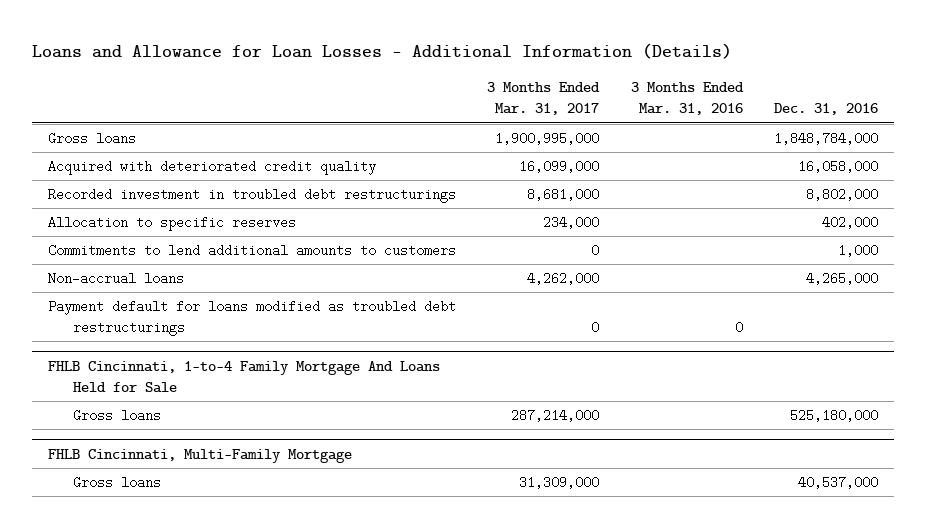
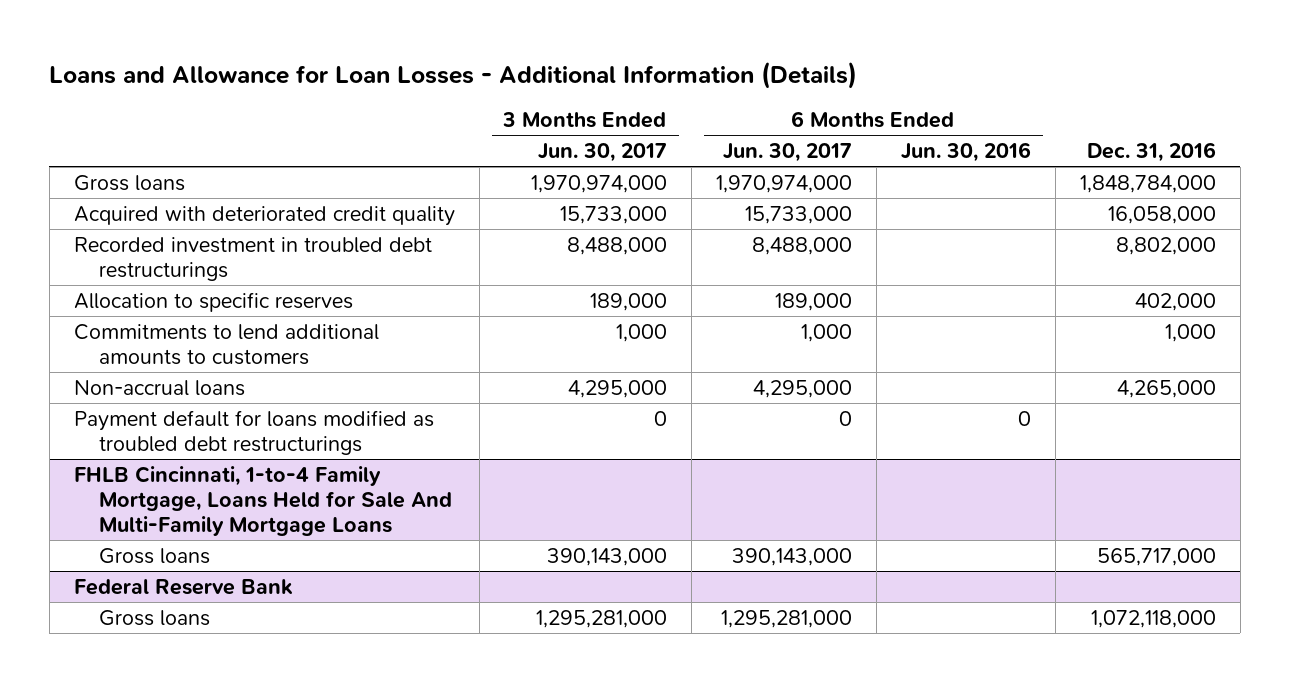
- | 3 Months Ended Mar. 31, 2017 | 3 Months Ended Mar. 31, 2016 | Dec. 31, 2016
+ | 3 Months Ended Jun. 30, 2017 | 6 Months Ended Jun. 30, 2017 | 6 Months Ended Jun. 30, 2016 | Dec. 31, 2016
- FHLB Cincinnati, 1-to-4 Family Mortgage And Loans Held for Sale
- Gross loans | 287,214,000 | | 525,180,000
- FHLB Cincinnati, Multi-Family Mortgage
- Gross loans | 31,309,000 | | 40,537,000
+ FHLB Cincinnati, 1-to-4 Family Mortgage, Loans Held for Sale And Multi-Family Mortgage Loans
+ Gross loans | 390,143,000 | 390,143,000 | | 565,717,000
+ Federal Reserve Bank
+ Gross loans | 1,295,281,000 | 1,295,281,000 | | 1,072,118,000

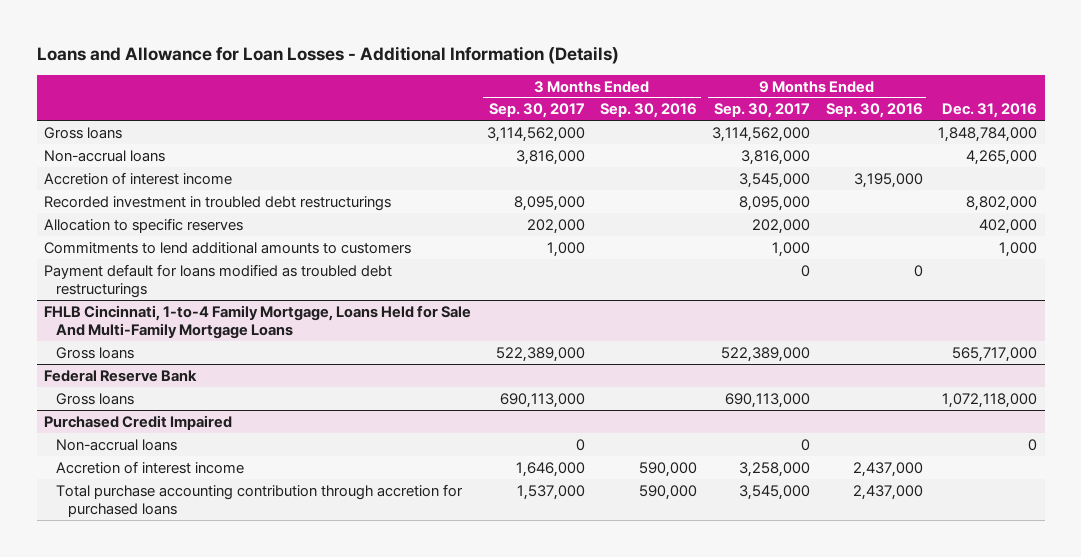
- | 3 Months Ended Jun. 30, 2017 | 6 Months Ended Jun. 30, 2017 | 6 Months Ended Jun. 30, 2016 | Dec. 31, 2016
+ | 3 Months Ended Sep. 30, 2017 | 3 Months Ended Sep. 30, 2016 | 9 Months Ended Sep. 30, 2017 | 9 Months Ended Sep. 30, 2016 | Dec. 31, 2016
- Acquired with deteriorated credit quality | 15,733,000 | 15,733,000 | | 16,058,000
moved up: Non-accrual loans | 3,816,000 | | 3,816,000 | | 4,265,000
+ Accretion of interest income | | | 3,545,000 | 3,195,000 |
+ Purchased Credit Impaired
+ Non-accrual loans | 0 | | 0 | | 0
+ Accretion of interest income | 1,646,000 | 590,000 | 3,258,000 | 2,437,000 |
+ Total purchase accounting contribution through accretion for purchased loans | 1,537,000 | 590,000 | 3,545,000 | 2,437,000 |

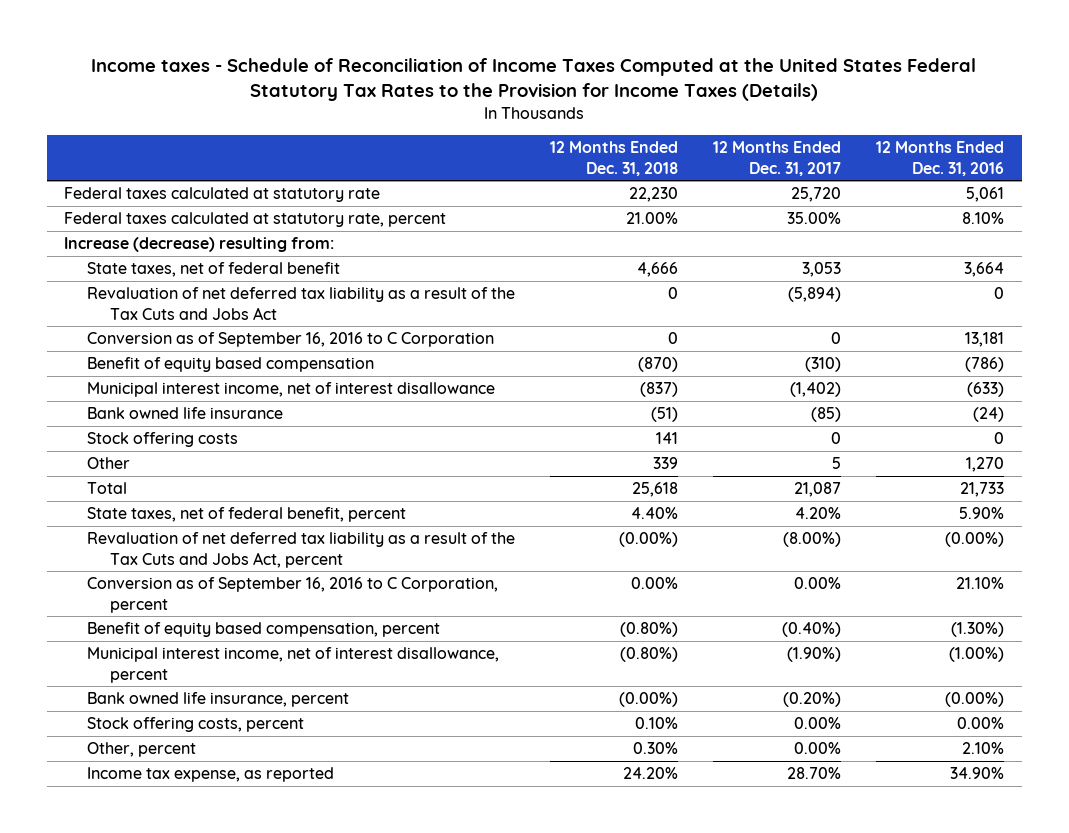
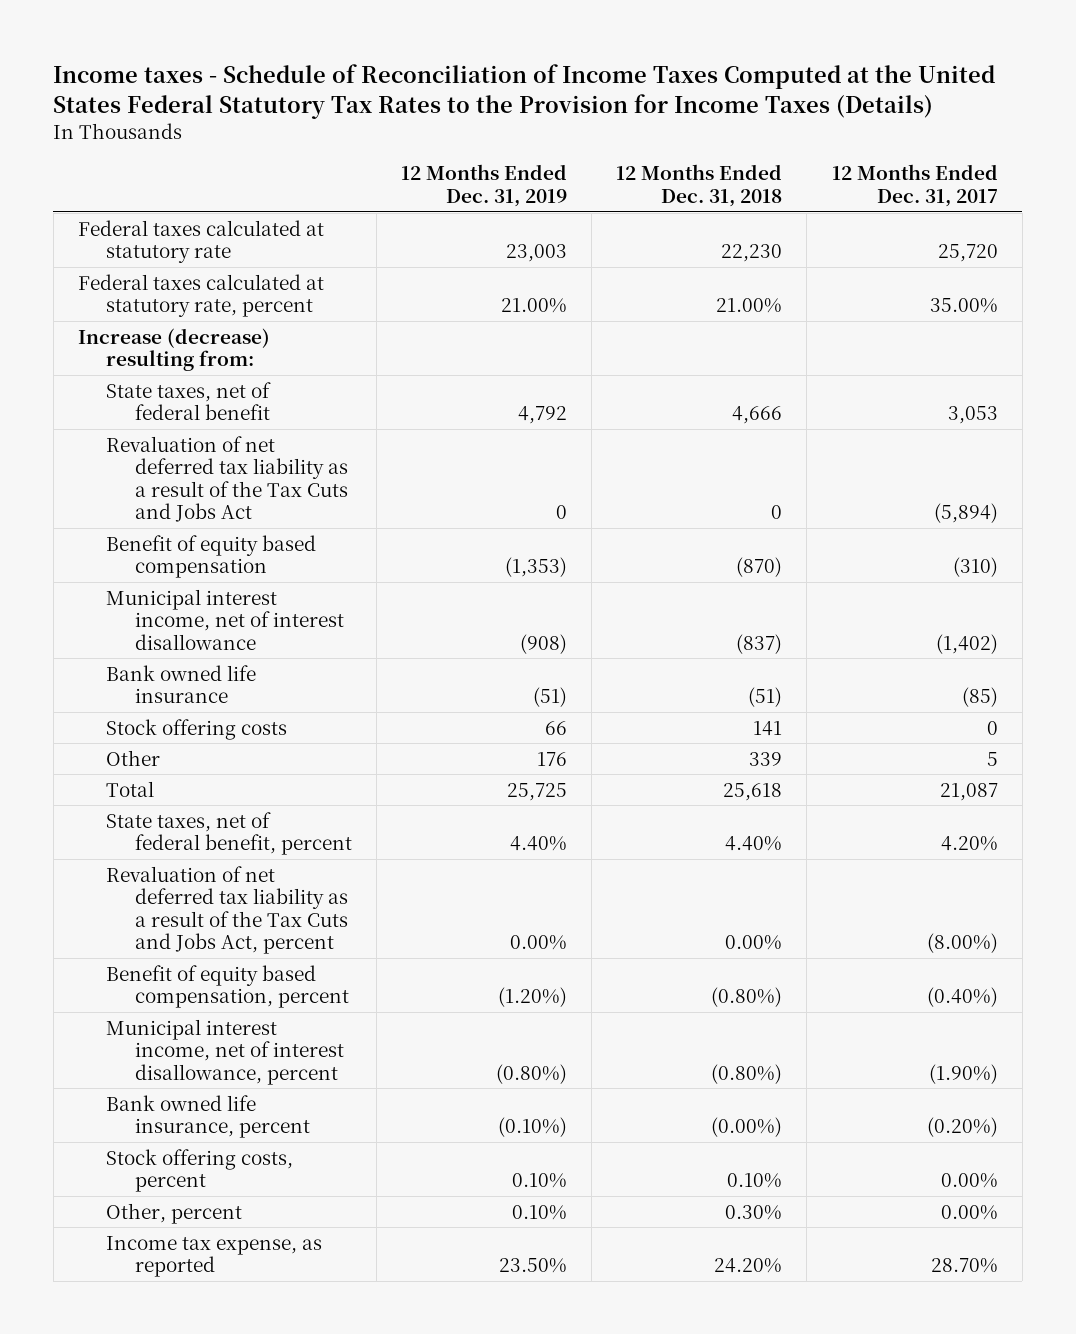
- | 12 Months Ended Dec. 31, 2018 | 12 Months Ended Dec. 31, 2017 | 12 Months Ended Dec. 31, 2016
+ | 12 Months Ended Dec. 31, 2019 | 12 Months Ended Dec. 31, 2018 | 12 Months Ended Dec. 31, 2017
- Conversion as of September 16, 2016 to C Corporation | 0 | 0 | 13,181
- Revaluation of net deferred tax liability as a result of the Tax Cuts and Jobs Act, percent | (0.00%) | (8.00%) | (0.00%)
- Conversion as of September 16, 2016 to C Corporation, percent | 0.00% | 0.00% | 21.10%
+ Revaluation of net deferred tax liability as a result of the Tax Cuts and Jobs Act, percent | 0.00% | 0.00% | (8.00%)

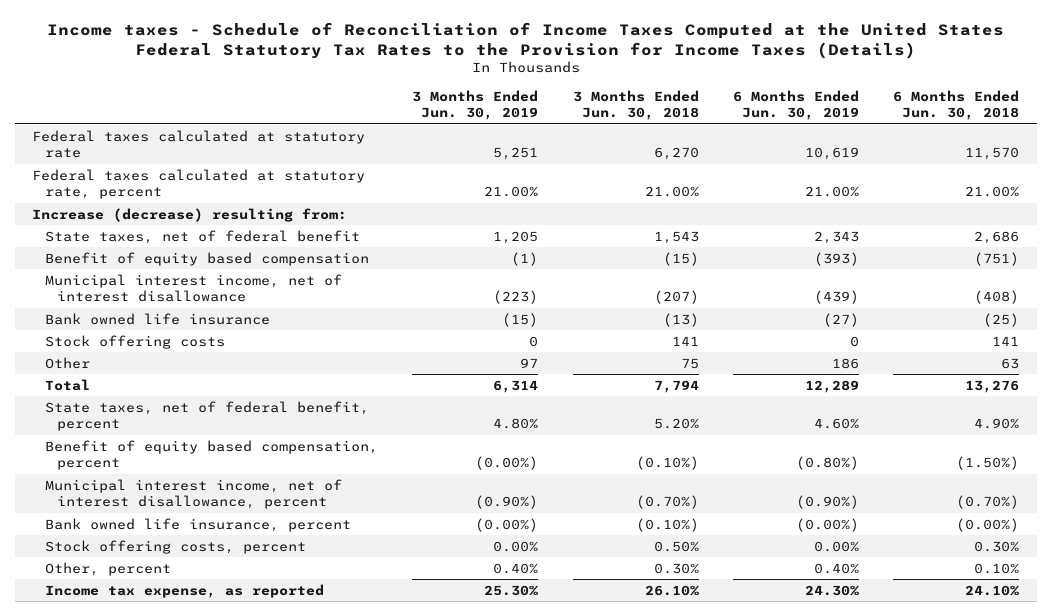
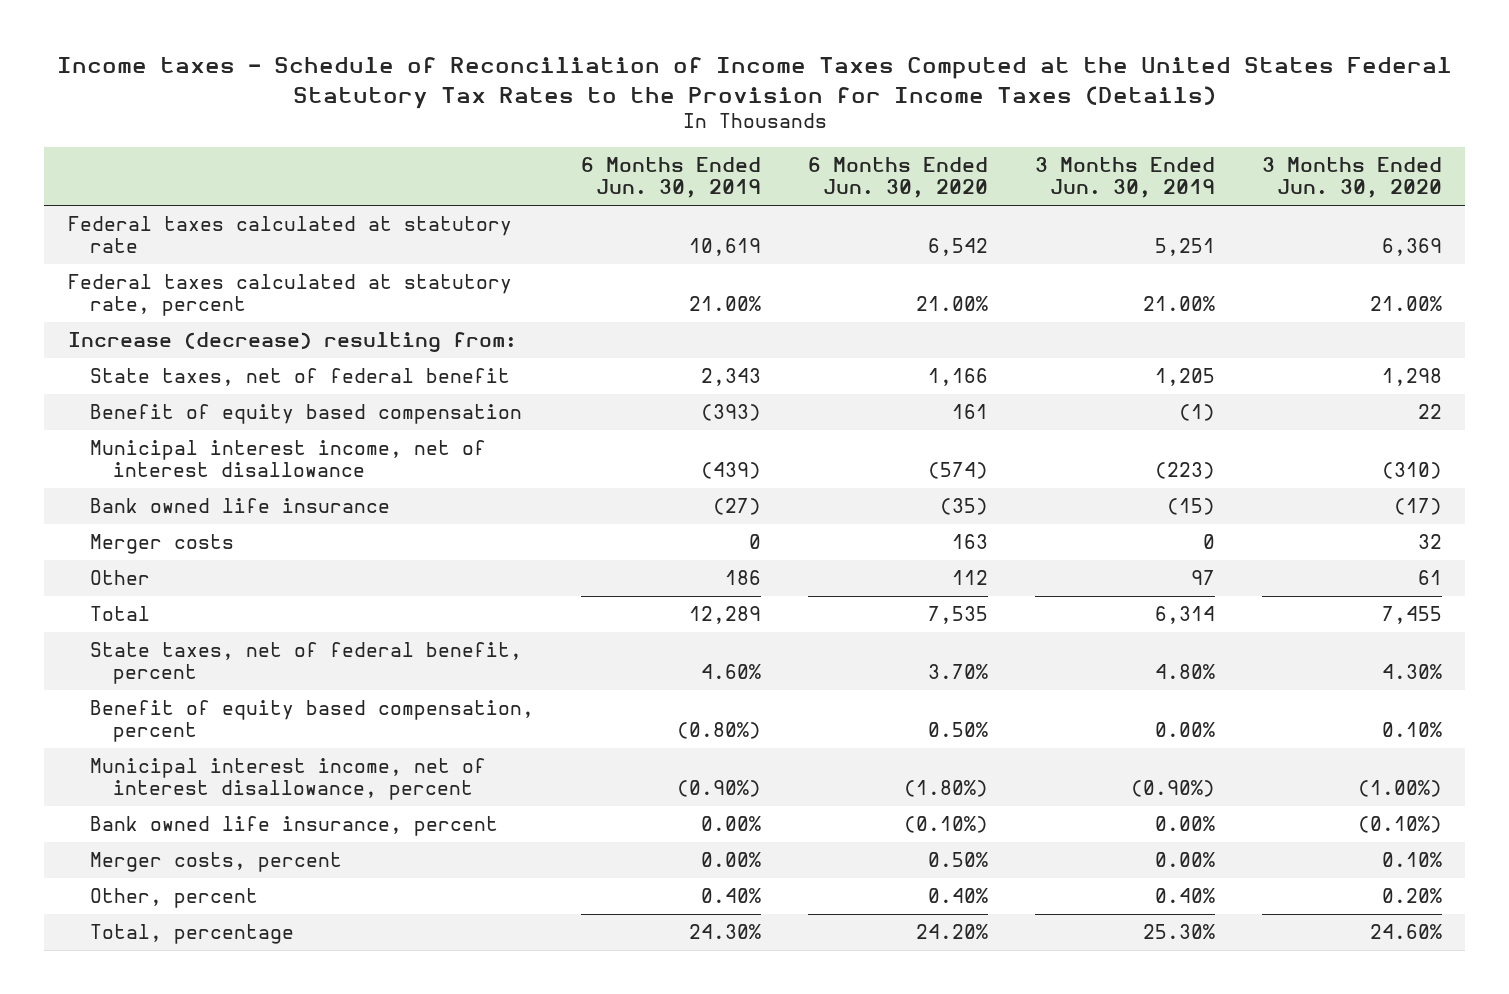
- | 3 Months Ended Jun. 30, 2019 | 3 Months Ended Jun. 30, 2018 | 6 Months Ended Jun. 30, 2019 | 6 Months Ended Jun. 30, 2018
+ | 6 Months Ended Jun. 30, 2019 | 6 Months Ended Jun. 30, 2020 | 3 Months Ended Jun. 30, 2019 | 3 Months Ended Jun. 30, 2020
- Stock offering costs | 0 | 141 | 0 | 141
+ Merger costs | 0 | 163 | 0 | 32
- Benefit of equity based compensation, percent | (0.00%) | (0.10%) | (0.80%) | (1.50%)
+ Benefit of equity based compensation, percent | (0.80%) | 0.50% | 0.00% | 0.10%
- Bank owned life insurance, percent | (0.00%) | (0.10%) | (0.00%) | (0.00%)
- Stock offering costs, percent | 0.00% | 0.50% | 0.00% | 0.30%
+ Bank owned life insurance, percent | 0.00% | (0.10%) | 0.00% | (0.10%)
+ Merger costs, percent | 0.00% | 0.50% | 0.00% | 0.10%
- Income tax expense, as reported | 25.30% | 26.10% | 24.30% | 24.10%
+ Total, percentage | 24.30% | 24.20% | 25.30% | 24.60%

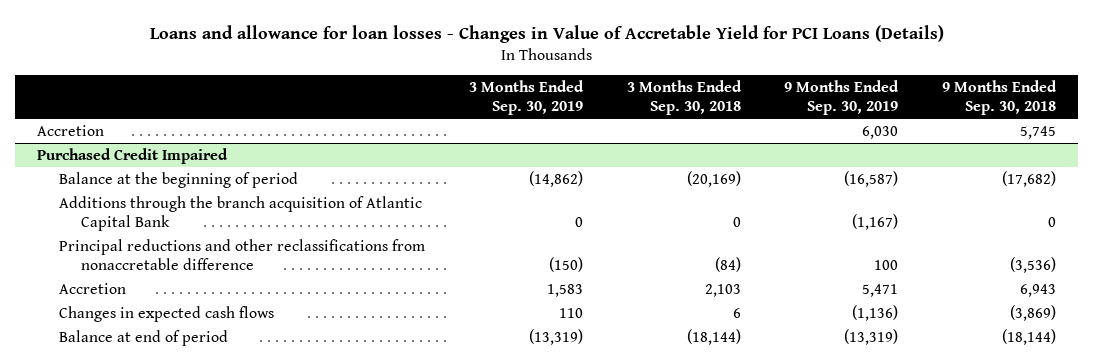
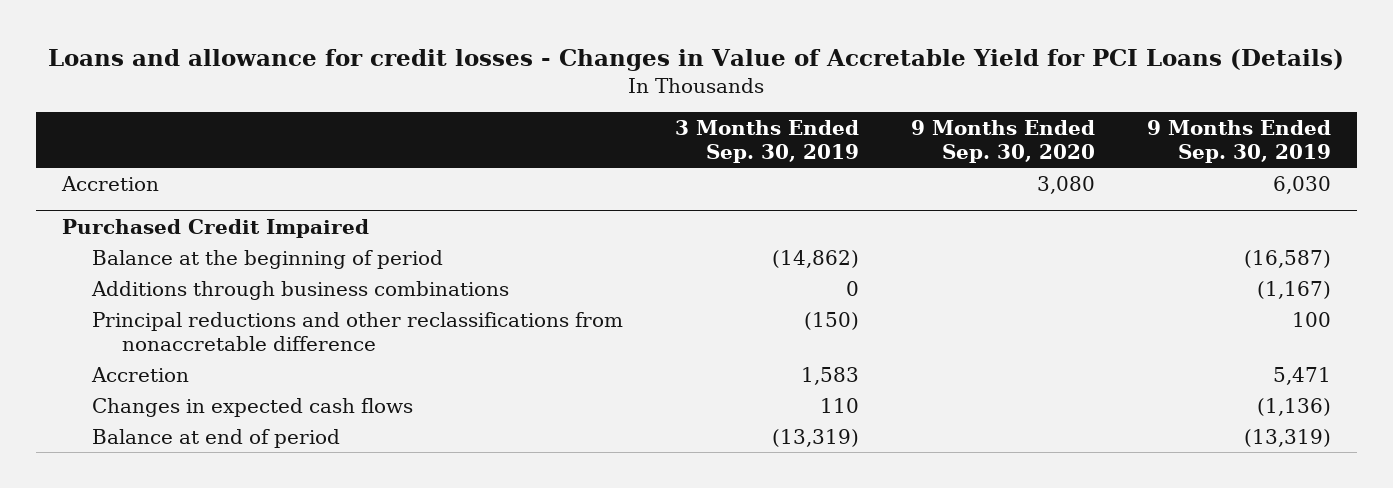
- Loans and allowance for loan losses - Changes in Value of Accretable Yield for PCI Loans (Details)
+ Loans and allowance for credit losses - Changes in Value of Accretable Yield for PCI Loans (Details)
- | 3 Months Ended Sep. 30, 2019 | 3 Months Ended Sep. 30, 2018 | 9 Months Ended Sep. 30, 2019 | 9 Months Ended Sep. 30, 2018
+ | 3 Months Ended Sep. 30, 2019 | 9 Months Ended Sep. 30, 2020 | 9 Months Ended Sep. 30, 2019
@ Purchased Credit Impaired
- Additions through the branch acquisition of Atlantic Capital Bank | 0 | 0 | (1,167) | 0
+ Additions through business combinations | 0 | | (1,167)

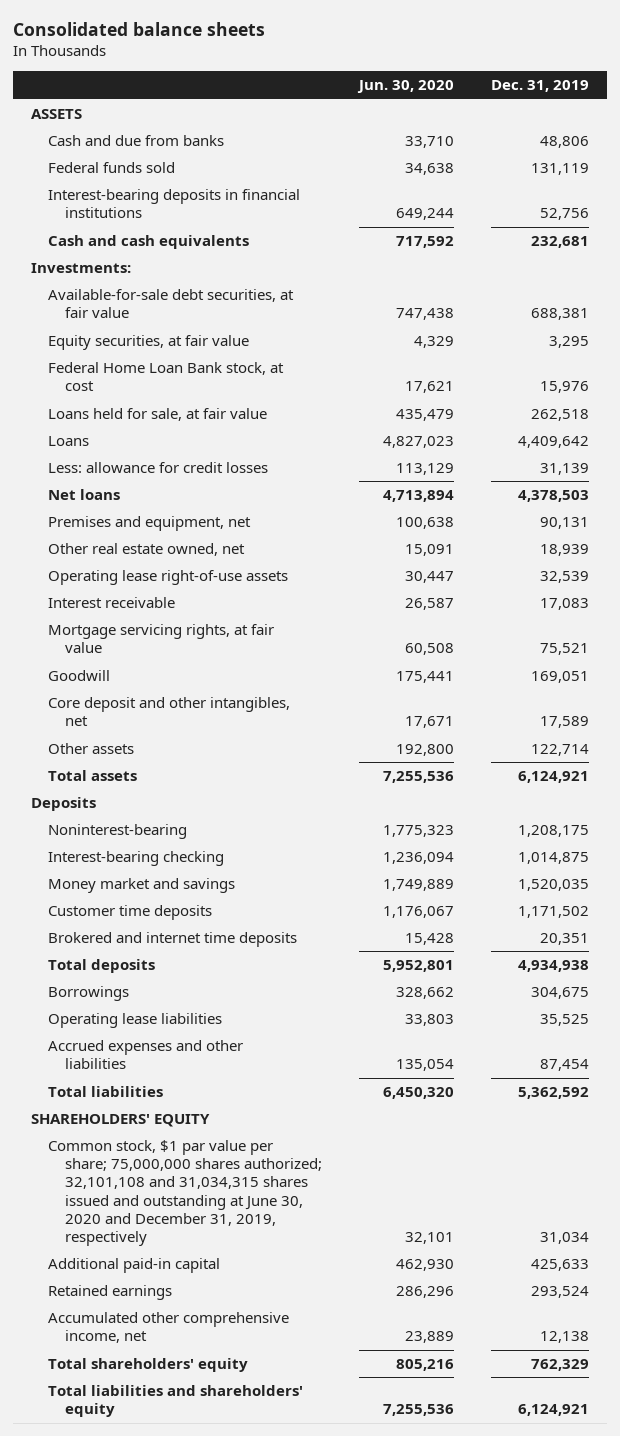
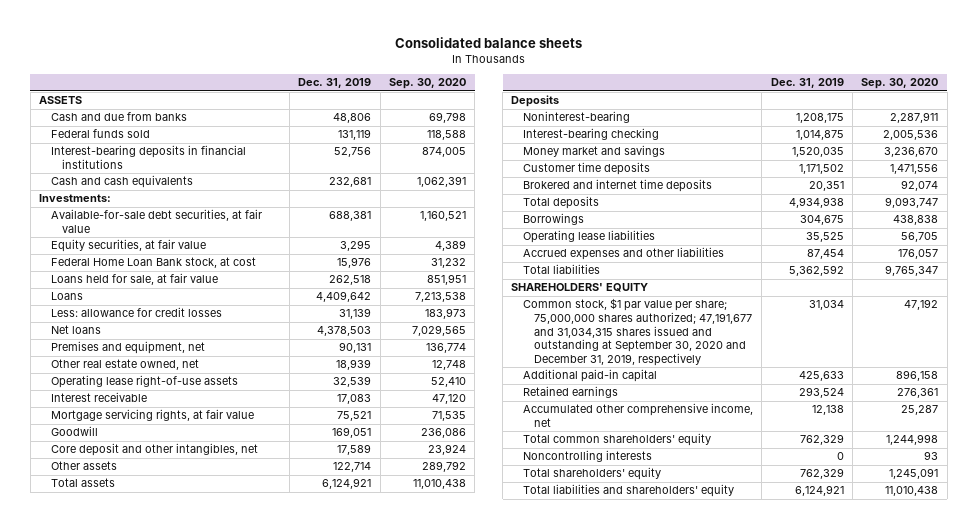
- | Jun. 30, 2020 | Dec. 31, 2019
+ | Dec. 31, 2019 | Sep. 30, 2020
- Common stock, $1 par value per share; 75,000,000 shares authorized; 32,101,108 and 31,034,315 shares issued and outstanding at June 30, 2020 and December 31, 2019, respectively | 32,101 | 31,034
+ Common stock, $1 par value per share; 75,000,000 shares authorized; 47,191,677 and 31,034,315 shares issued and outstanding at September 30, 2020 and December 31, 2019, respectively | 31,034 | 47,192
+ Total common shareholders' equity | 762,329 | 1,244,998
+ Noncontrolling interests | 0 | 93

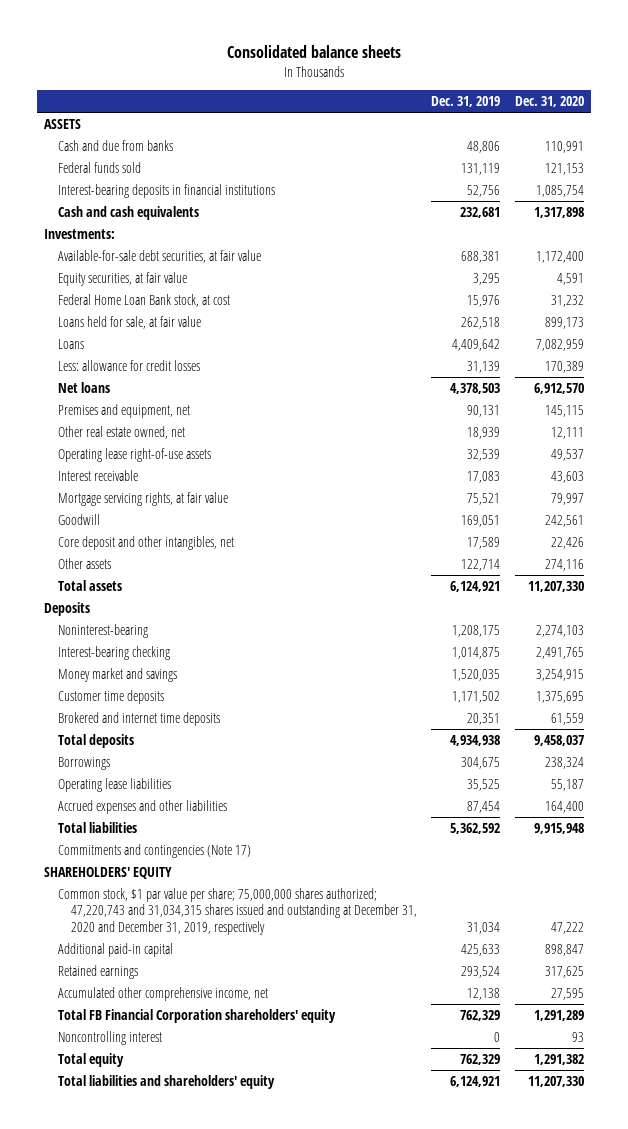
- | Dec. 31, 2019 | Sep. 30, 2020
+ | Dec. 31, 2019 | Dec. 31, 2020
+ Commitments and contingencies (Note 17)
- Common stock, $1 par value per share; 75,000,000 shares authorized; 47,191,677 and 31,034,315 shares issued and outstanding at September 30, 2020 and December 31, 2019, respectively | 31,034 | 47,192
+ Common stock, $1 par value per share; 75,000,000 shares authorized; 47,220,743 and 31,034,315 shares issued and outstanding at December 31, 2020 and December 31, 2019, respectively | 31,034 | 47,222
- Total common shareholders' equity | 762,329 | 1,244,998
- Noncontrolling interests | 0 | 93
- Total shareholders' equity | 762,329 | 1,245,091
+ Total FB Financial Corporation shareholders' equity | 762,329 | 1,291,289
+ Noncontrolling interest | 0 | 93
+ Total equity | 762,329 | 1,291,382

